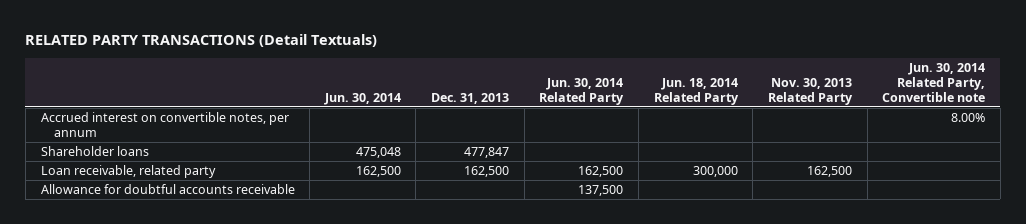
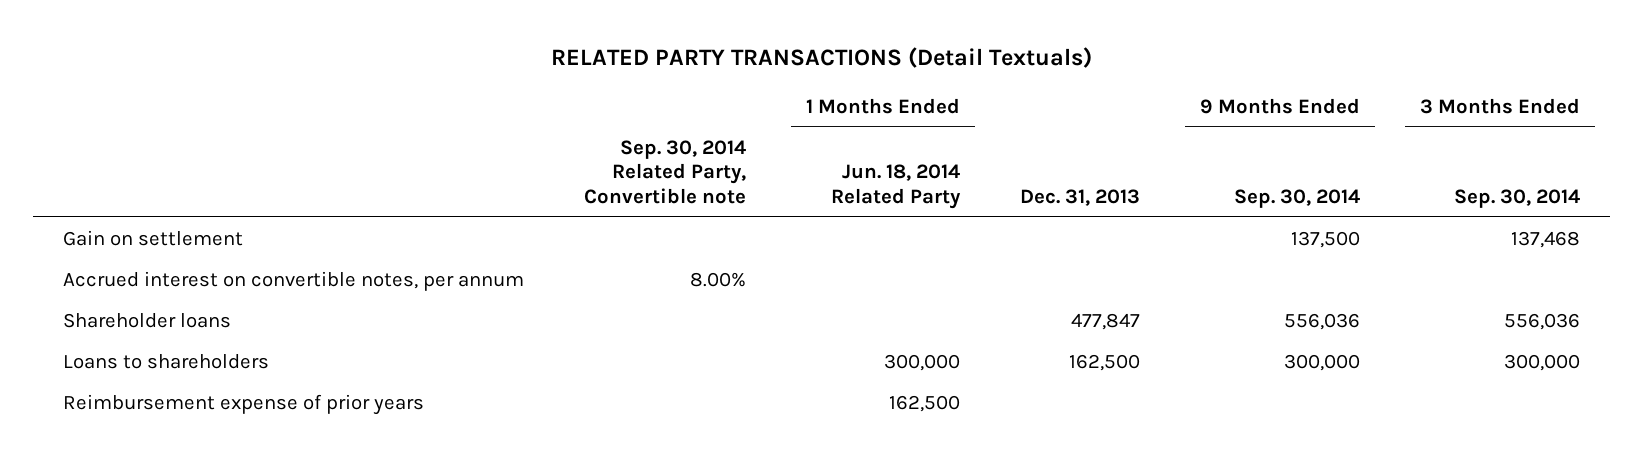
- | Jun. 30, 2014 | Dec. 31, 2013 | Jun. 30, 2014 Related Party | Jun. 18, 2014 Related Party | Nov. 30, 2013 Related Party | Jun. 30, 2014 Related Party, Convertible note
+ | Sep. 30, 2014 Related Party, Convertible note | 1 Months Ended Jun. 18, 2014 Related Party | Dec. 31, 2013 | 9 Months Ended Sep. 30, 2014 | 3 Months Ended Sep. 30, 2014
+ Gain on settlement | | | | 137,500 | 137,468
- Loan receivable, related party | 162,500 | 162,500 | 162,500 | 300,000 | 162,500 |
- Allowance for doubtful accounts receivable | | | 137,500 | | |
+ Loans to shareholders | | 300,000 | 162,500 | 300,000 | 300,000
+ Reimbursement expense of prior years | | 162,500 | | |

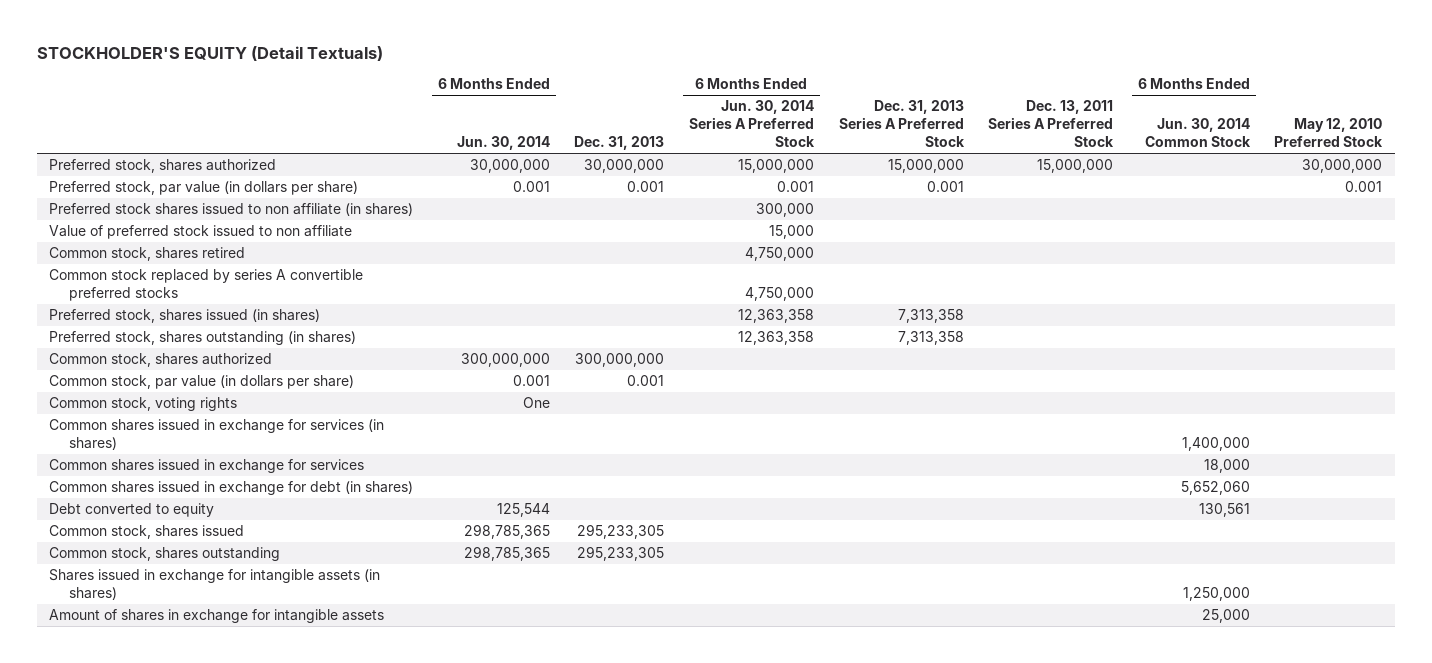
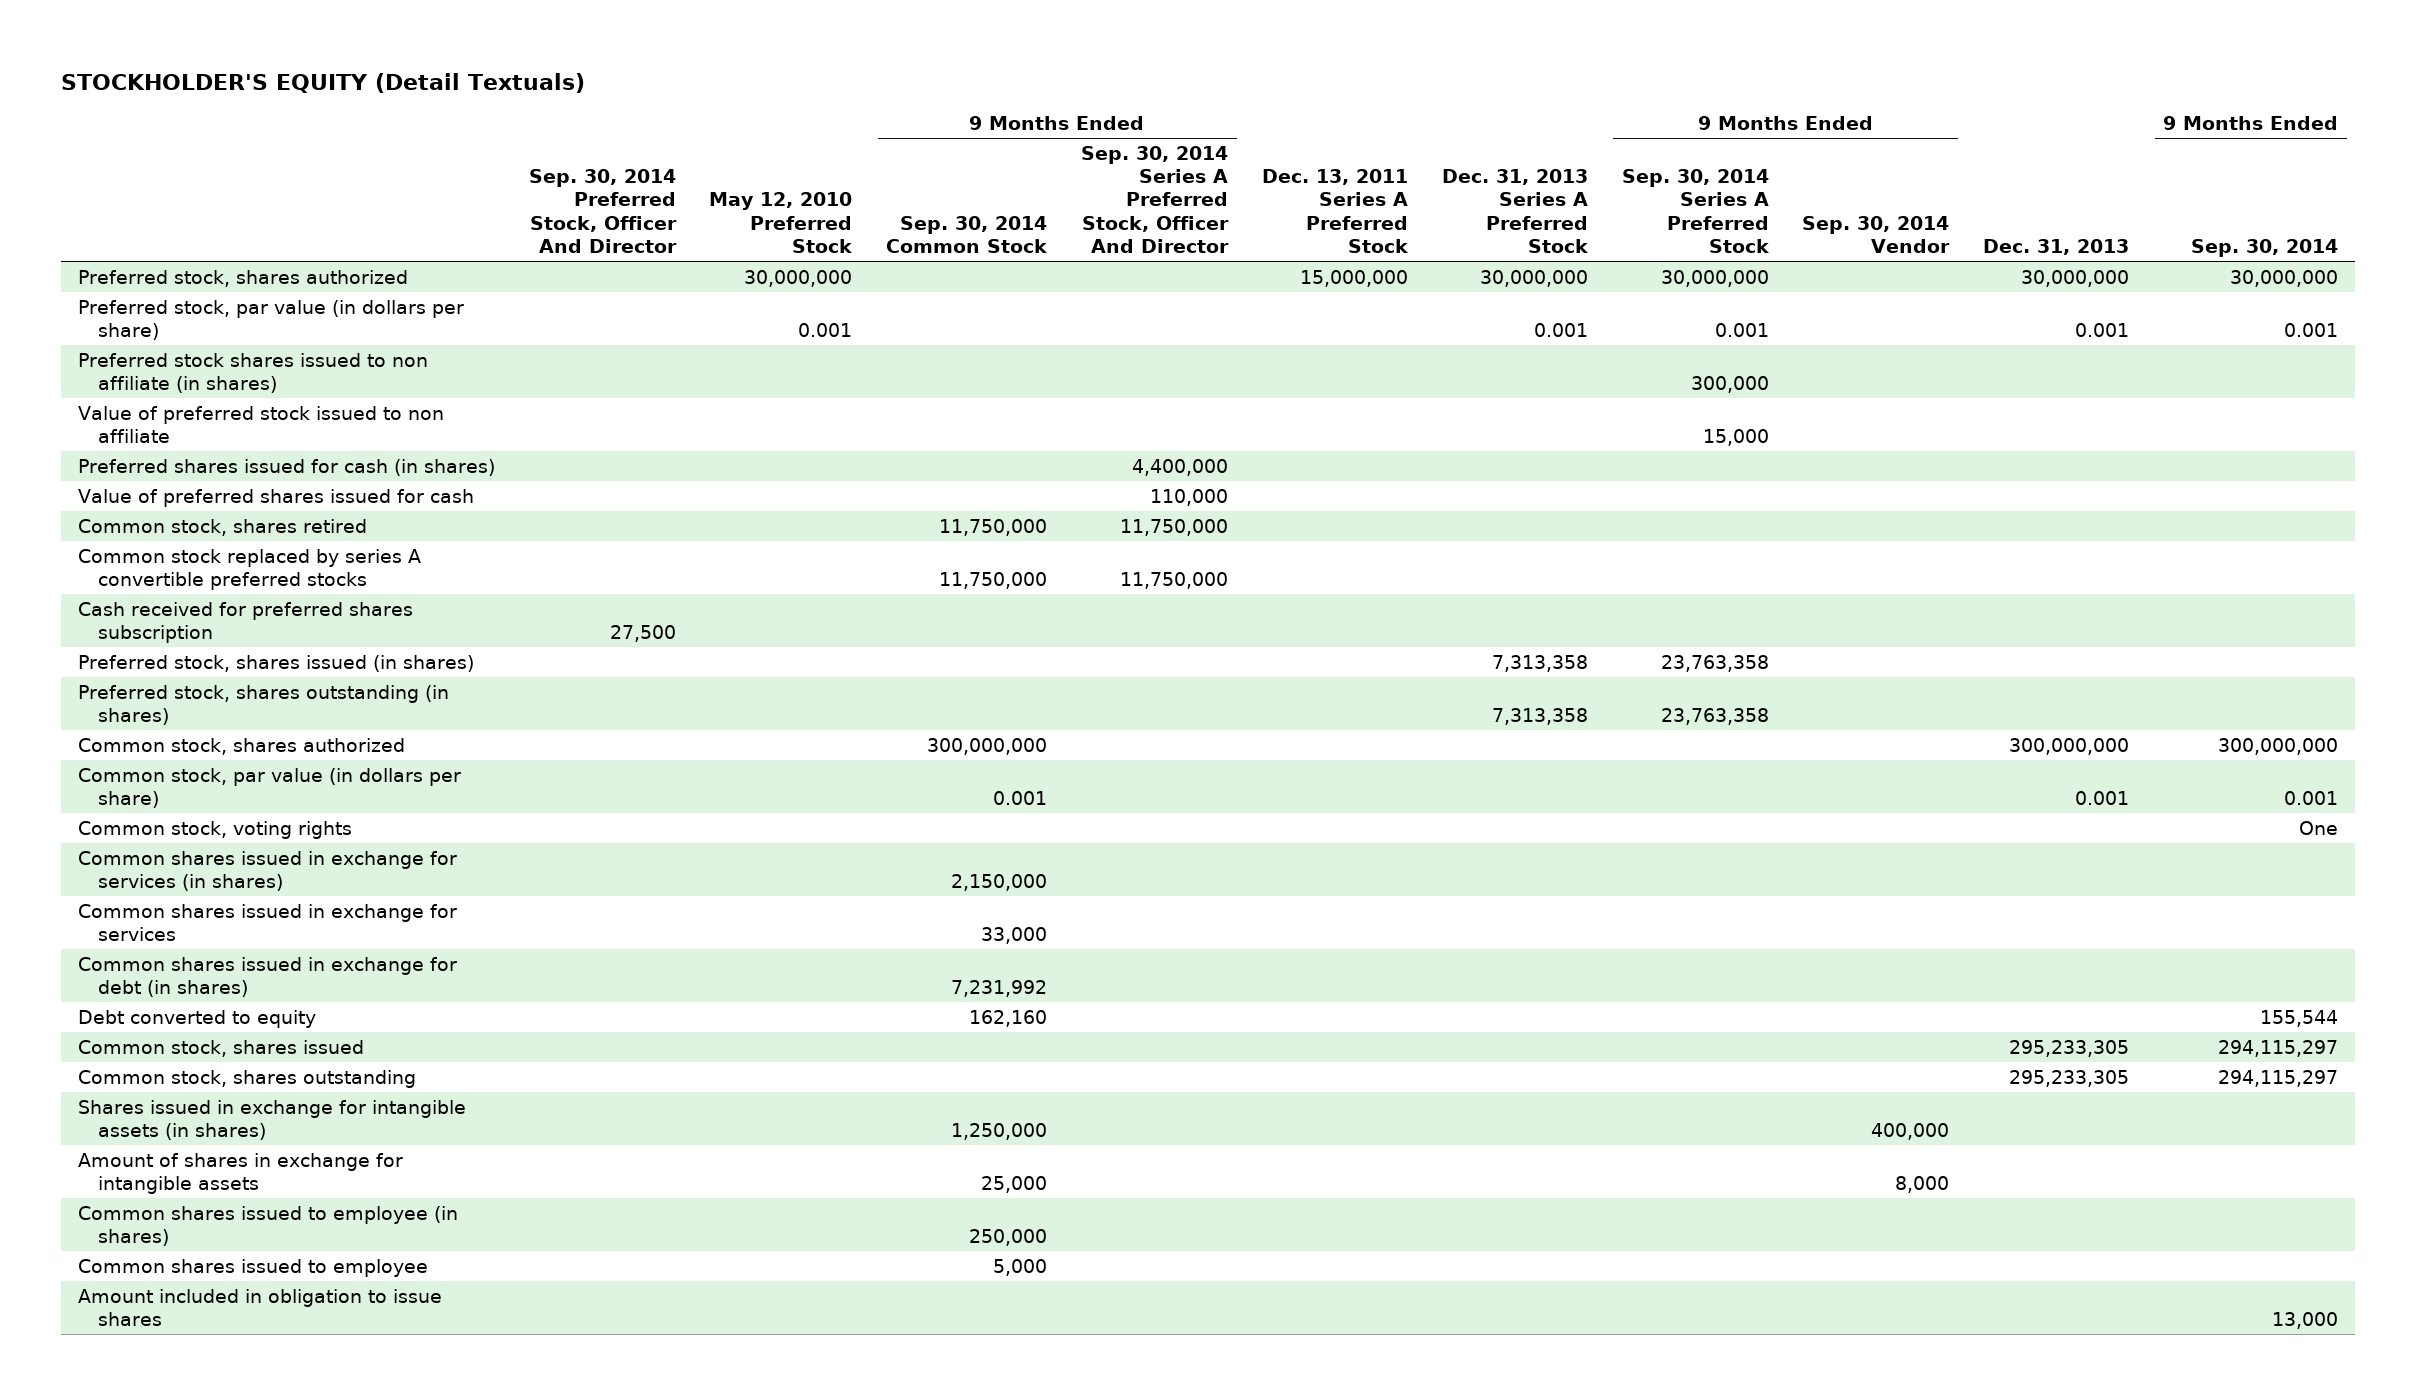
- | 6 Months Ended Jun. 30, 2014 | Dec. 31, 2013 | 6 Months Ended Jun. 30, 2014 Series A Preferred Stock | Dec. 31, 2013 Series A Preferred Stock | Dec. 13, 2011 Series A Preferred Stock | 6 Months Ended Jun. 30, 2014 Common Stock | May 12, 2010 Preferred Stock
+ | Sep. 30, 2014 Preferred Stock, Officer And Director | May 12, 2010 Preferred Stock | 9 Months Ended Sep. 30, 2014 Common Stock | 9 Months Ended Sep. 30, 2014 Series A Preferred Stock, Officer And Director | Dec. 13, 2011 Series A Preferred Stock | Dec. 31, 2013 Series A Preferred Stock | 9 Months Ended Sep. 30, 2014 Series A Preferred Stock | 9 Months Ended Sep. 30, 2014 Vendor | Dec. 31, 2013 | 9 Months Ended Sep. 30, 2014
- Preferred stock, shares authorized | 30,000,000 | 30,000,000 | 15,000,000 | 15,000,000 | 15,000,000 | | 30,000,000
+ Preferred stock, shares authorized | | 30,000,000 | | | 15,000,000 | 30,000,000 | 30,000,000 | | 30,000,000 | 30,000,000
+ Preferred shares issued for cash (in shares) | | | | 4,400,000 | | | | | |
+ Value of preferred shares issued for cash | | | | 110,000 | | | | | |
+ Cash received for preferred shares subscription | 27,500 | | | | | | | | |
+ Common shares issued to employee (in shares) | | | 250,000 | | | | | | |
+ Common shares issued to employee | | | 5,000 | | | | | | |
+ Amount included in obligation to issue shares | | | | | | | | | | 13,000

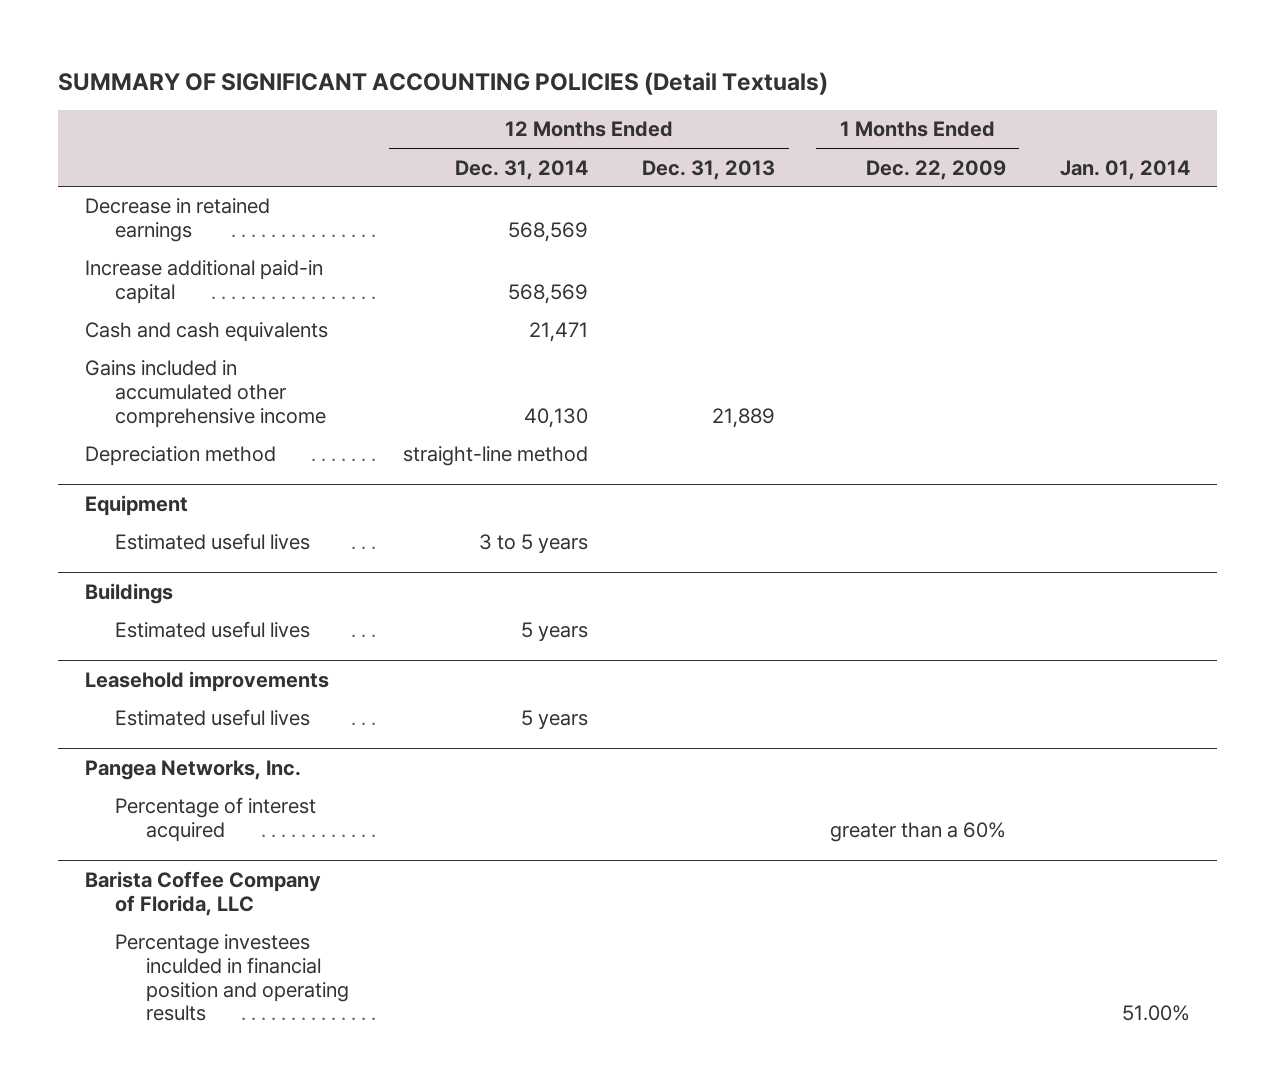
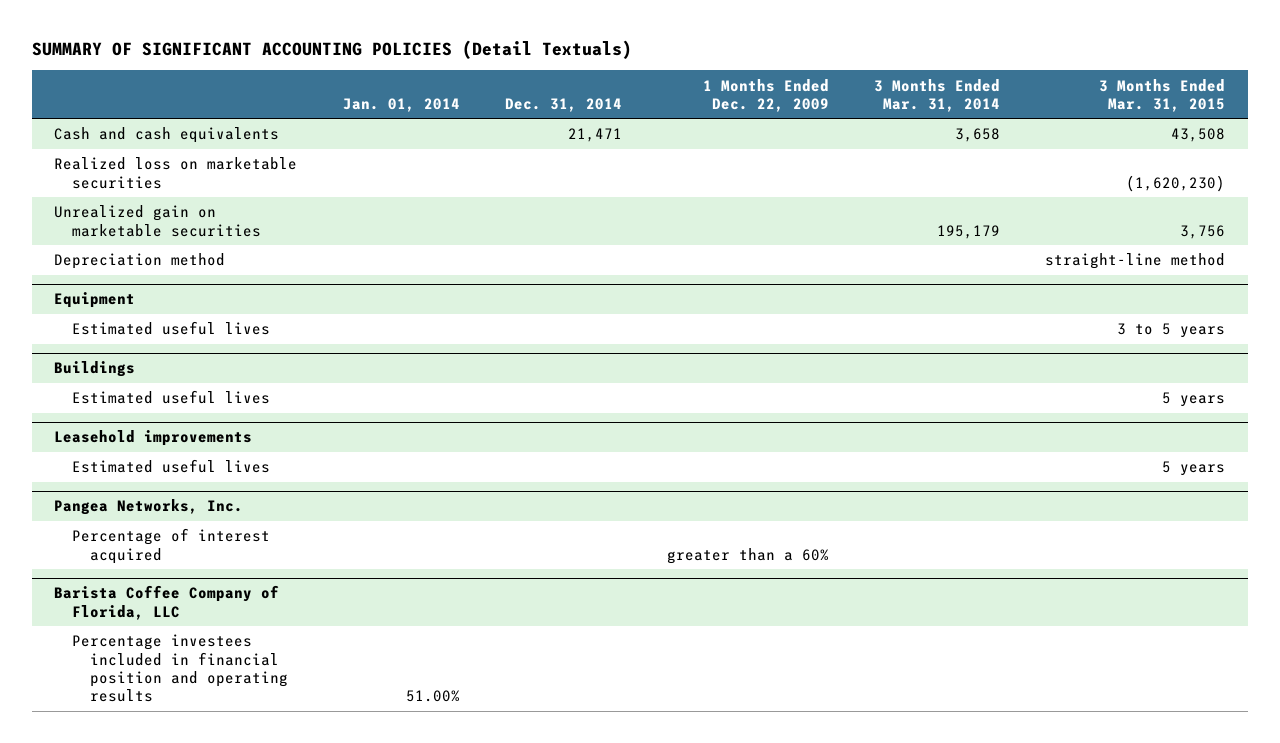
- | 12 Months Ended Dec. 31, 2014 | 12 Months Ended Dec. 31, 2013 | 1 Months Ended Dec. 22, 2009 | Jan. 01, 2014
+ | Jan. 01, 2014 | Dec. 31, 2014 | 1 Months Ended Dec. 22, 2009 | 3 Months Ended Mar. 31, 2014 | 3 Months Ended Mar. 31, 2015
- Decrease in retained earnings | 568,569 | | |
- Increase additional paid-in capital | 568,569 | | |
- Gains included in accumulated other comprehensive income | 40,130 | 21,889 | |
+ Realized loss on marketable securities | | | | | (1,620,230)
+ Unrealized gain on marketable securities | | | | 195,179 | 3,756
@ Barista Coffee Company of Florida, LLC
- Percentage investees inculded in financial position and operating results | | | | 51.00%
+ Percentage investees included in financial position and operating results | 51.00% | | | |

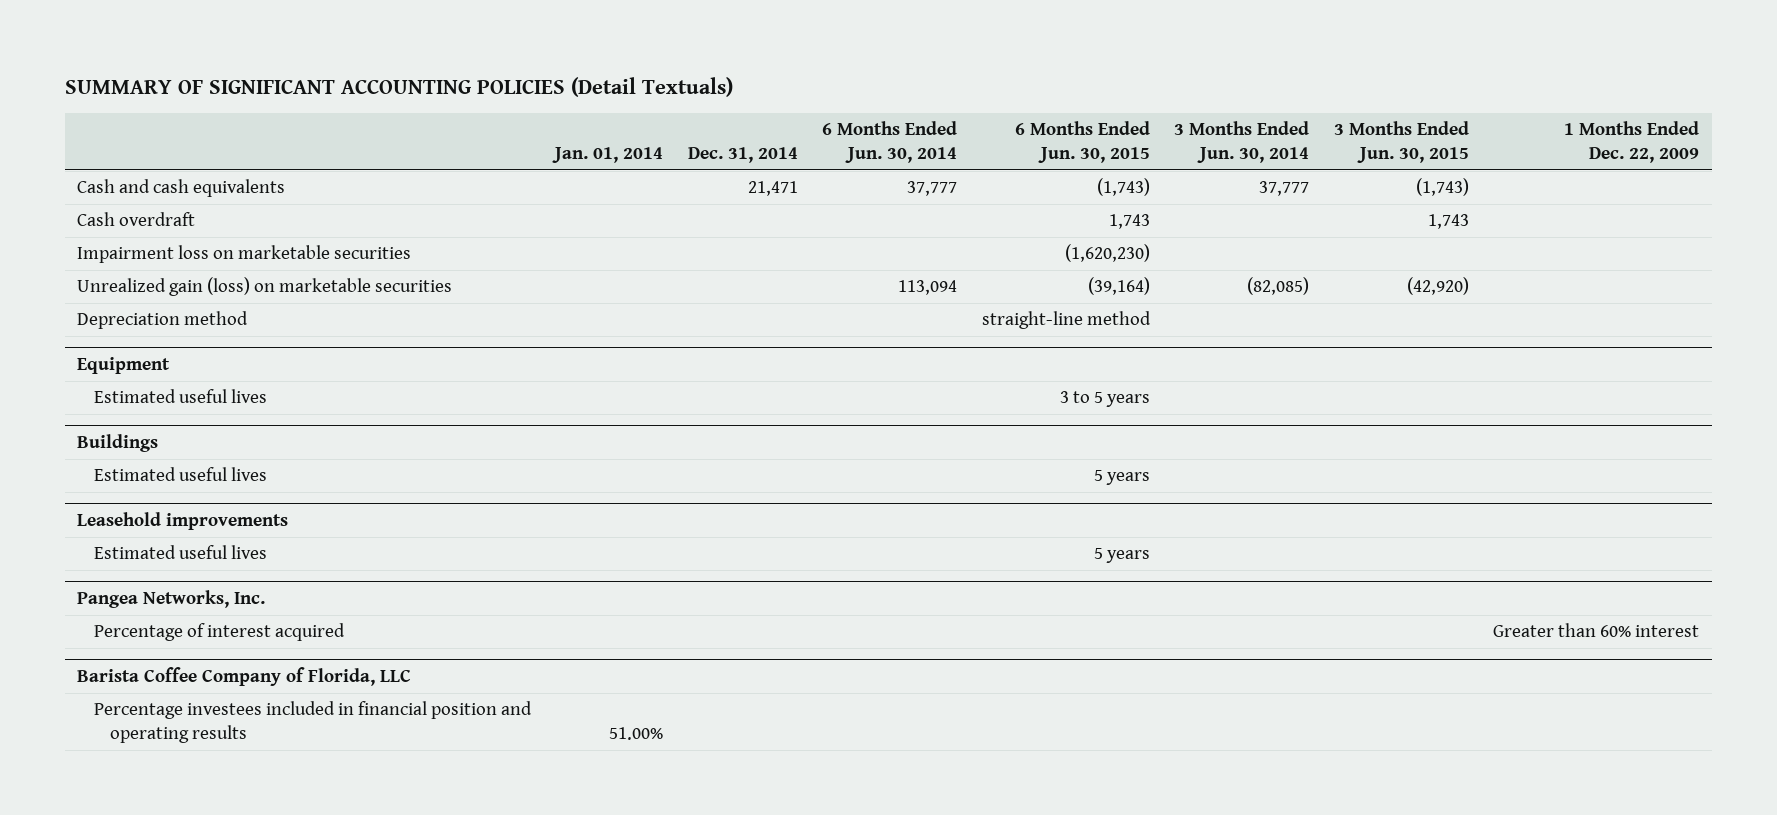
- | Jan. 01, 2014 | Dec. 31, 2014 | 1 Months Ended Dec. 22, 2009 | 3 Months Ended Mar. 31, 2014 | 3 Months Ended Mar. 31, 2015
+ | Jan. 01, 2014 | Dec. 31, 2014 | 6 Months Ended Jun. 30, 2014 | 6 Months Ended Jun. 30, 2015 | 3 Months Ended Jun. 30, 2014 | 3 Months Ended Jun. 30, 2015 | 1 Months Ended Dec. 22, 2009
- Realized loss on marketable securities | | | | | (1,620,230)
- Unrealized gain on marketable securities | | | | 195,179 | 3,756
+ Cash overdraft | | | | 1,743 | | 1,743 |
+ Impairment loss on marketable securities | | | | (1,620,230) | | |
+ Unrealized gain (loss) on marketable securities | | | 113,094 | (39,164) | (82,085) | (42,920) |
@ Pangea Networks, Inc.
- Percentage of interest acquired | | | greater than a 60% | |
+ Percentage of interest acquired | | | | | | | Greater than 60% interest

